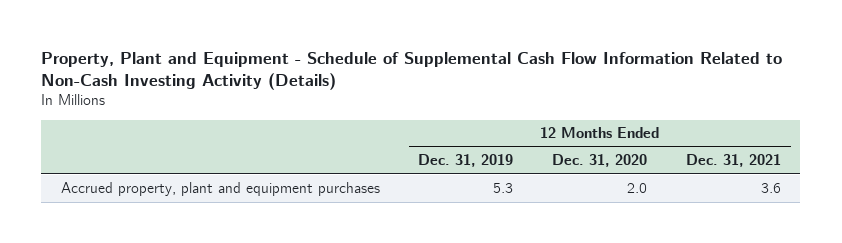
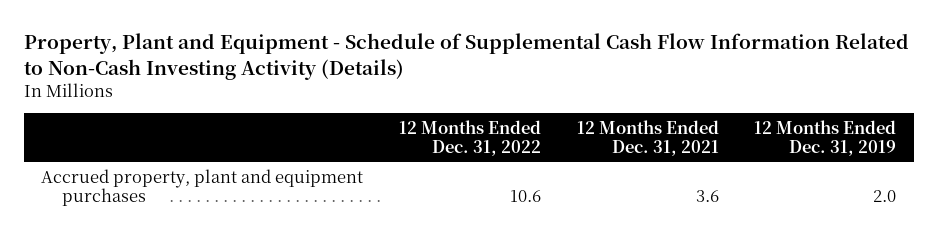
- | 12 Months Ended Dec. 31, 2019 | 12 Months Ended Dec. 31, 2020 | 12 Months Ended Dec. 31, 2021
+ | 12 Months Ended Dec. 31, 2022 | 12 Months Ended Dec. 31, 2021 | 12 Months Ended Dec. 31, 2019
- Accrued property, plant and equipment purchases | 5.3 | 2.0 | 3.6
+ Accrued property, plant and equipment purchases | 10.6 | 3.6 | 2.0

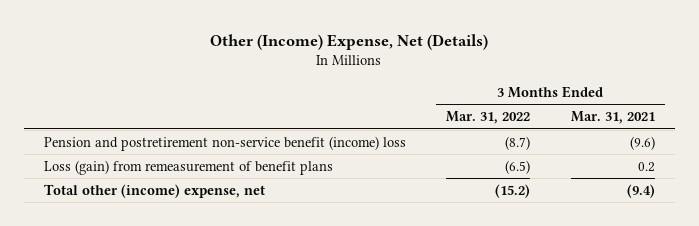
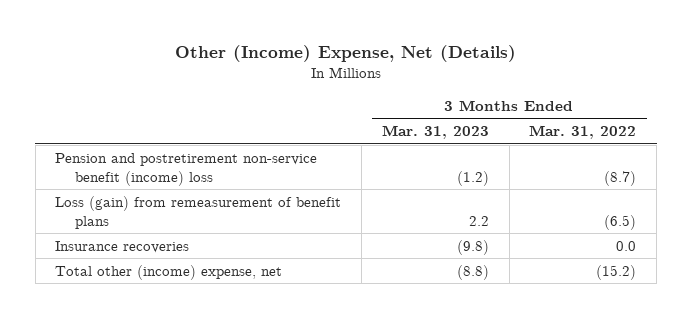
- | 3 Months Ended Mar. 31, 2022 | 3 Months Ended Mar. 31, 2021
+ | 3 Months Ended Mar. 31, 2023 | 3 Months Ended Mar. 31, 2022
+ Insurance recoveries | (9.8) | 0.0

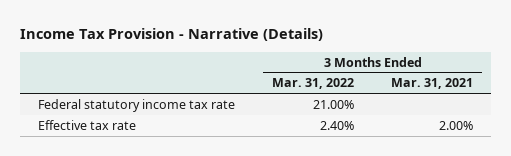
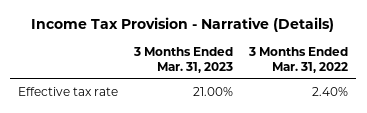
- | 3 Months Ended Mar. 31, 2022 | 3 Months Ended Mar. 31, 2021
+ | 3 Months Ended Mar. 31, 2023 | 3 Months Ended Mar. 31, 2022
- Federal statutory income tax rate | 21.00% |

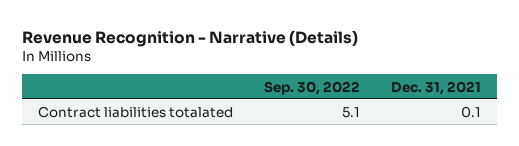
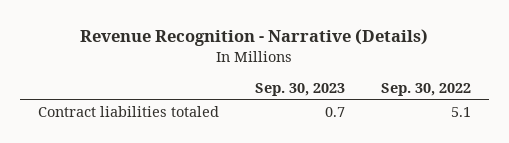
- | Sep. 30, 2022 | Dec. 31, 2021
+ | Sep. 30, 2023 | Sep. 30, 2022
- Contract liabilities totalated | 5.1 | 0.1
+ Contract liabilities totaled | 0.7 | 5.1

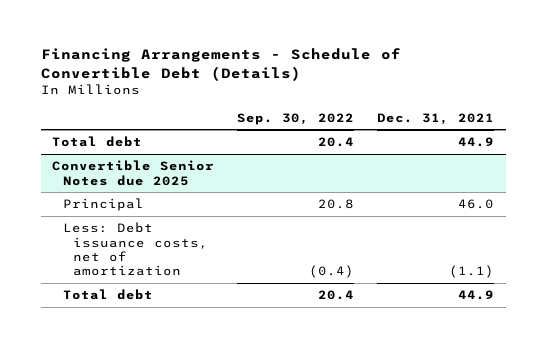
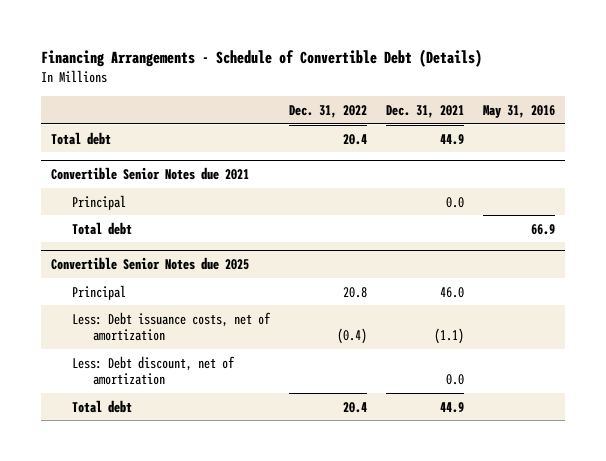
- | Sep. 30, 2022 | Dec. 31, 2021
+ | Dec. 31, 2022 | Dec. 31, 2021 | May 31, 2016
+ Convertible Senior Notes due 2021
+ Principal | | 0.0 |
+ Total debt | | | 66.9
@ Convertible Senior Notes due 2025
+ Less: Debt discount, net of amortization | | 0.0 |

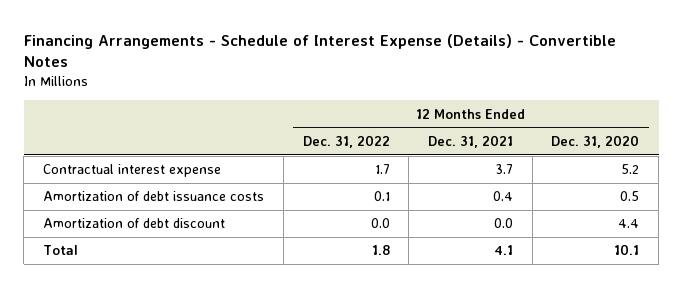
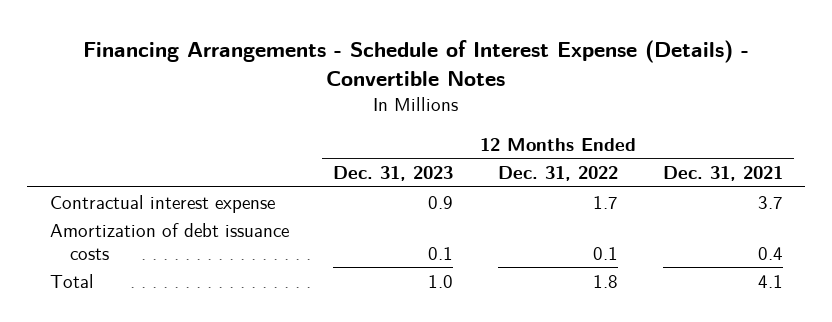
- | 12 Months Ended Dec. 31, 2022 | 12 Months Ended Dec. 31, 2021 | 12 Months Ended Dec. 31, 2020
+ | 12 Months Ended Dec. 31, 2023 | 12 Months Ended Dec. 31, 2022 | 12 Months Ended Dec. 31, 2021
- Amortization of debt discount | 0.0 | 0.0 | 4.4

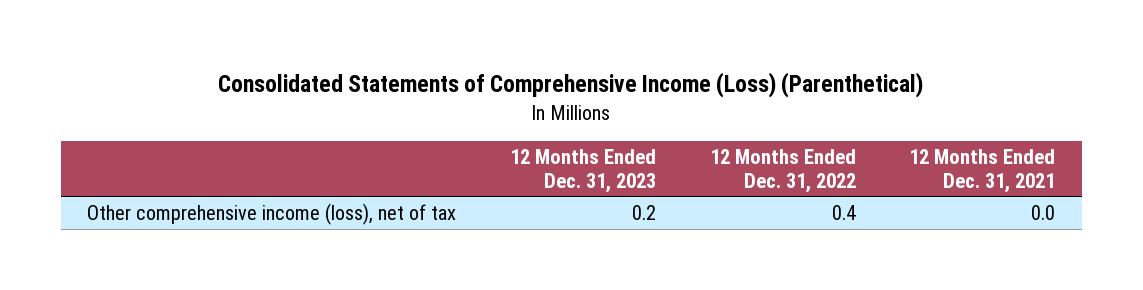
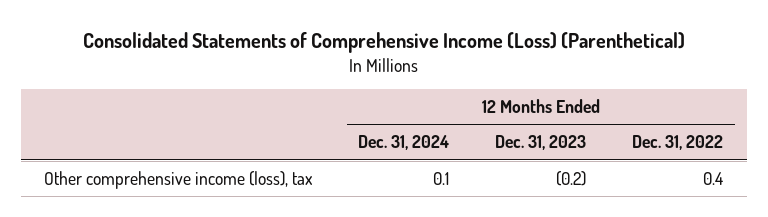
- | 12 Months Ended Dec. 31, 2023 | 12 Months Ended Dec. 31, 2022 | 12 Months Ended Dec. 31, 2021
+ | 12 Months Ended Dec. 31, 2024 | 12 Months Ended Dec. 31, 2023 | 12 Months Ended Dec. 31, 2022
- Other comprehensive income (loss), net of tax | 0.2 | 0.4 | 0.0
+ Other comprehensive income (loss), tax | 0.1 | (0.2) | 0.4

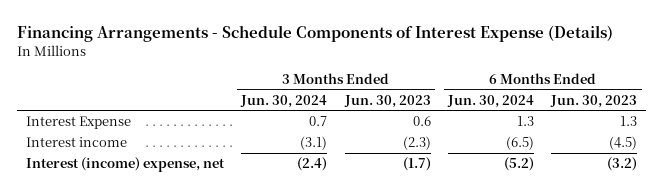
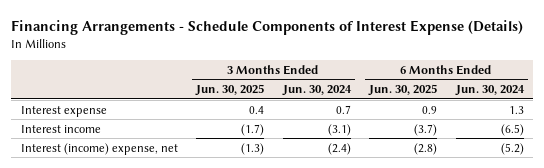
- | 3 Months Ended Jun. 30, 2024 | 3 Months Ended Jun. 30, 2023 | 6 Months Ended Jun. 30, 2024 | 6 Months Ended Jun. 30, 2023
+ | 3 Months Ended Jun. 30, 2025 | 3 Months Ended Jun. 30, 2024 | 6 Months Ended Jun. 30, 2025 | 6 Months Ended Jun. 30, 2024
- Interest Expense | 0.7 | 0.6 | 1.3 | 1.3
+ Interest expense | 0.4 | 0.7 | 0.9 | 1.3

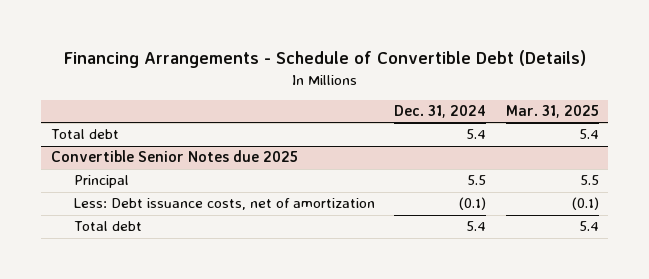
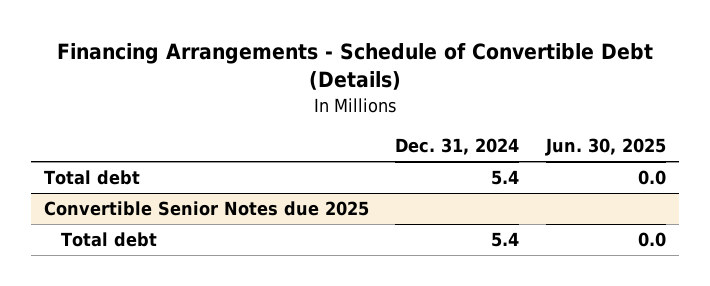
- | Dec. 31, 2024 | Mar. 31, 2025
+ | Dec. 31, 2024 | Jun. 30, 2025
@ Convertible Senior Notes due 2025
- Principal | 5.5 | 5.5
- Less: Debt issuance costs, net of amortization | (0.1) | (0.1)

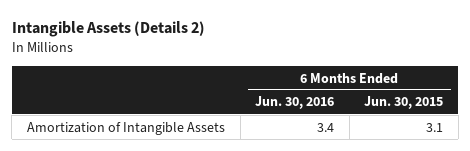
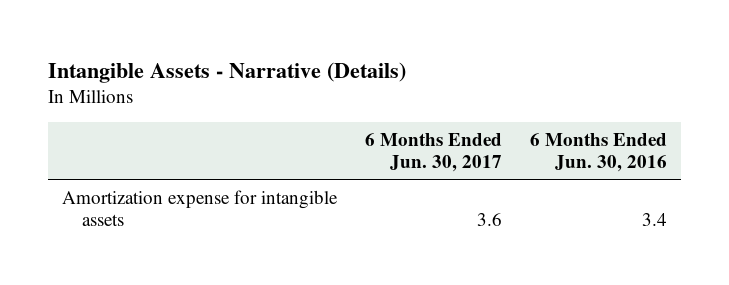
- Intangible Assets (Details 2)
+ Intangible Assets - Narrative (Details)
- | 6 Months Ended Jun. 30, 2016 | 6 Months Ended Jun. 30, 2015
+ | 6 Months Ended Jun. 30, 2017 | 6 Months Ended Jun. 30, 2016
- Amortization of Intangible Assets | 3.4 | 3.1
+ Amortization expense for intangible assets | 3.6 | 3.4

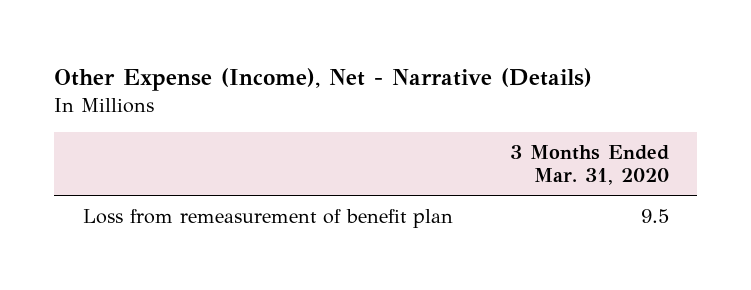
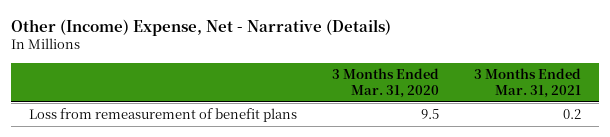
- Other Expense (Income), Net - Narrative (Details)
+ Other (Income) Expense, Net - Narrative (Details)
- | 3 Months Ended Mar. 31, 2020
+ | 3 Months Ended Mar. 31, 2020 | 3 Months Ended Mar. 31, 2021
- Loss from remeasurement of benefit plan | 9.5
+ Loss from remeasurement of benefit plans | 9.5 | 0.2

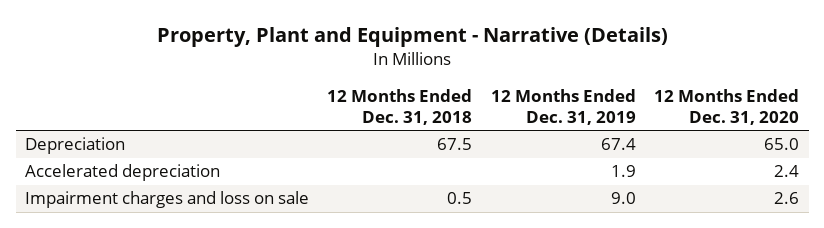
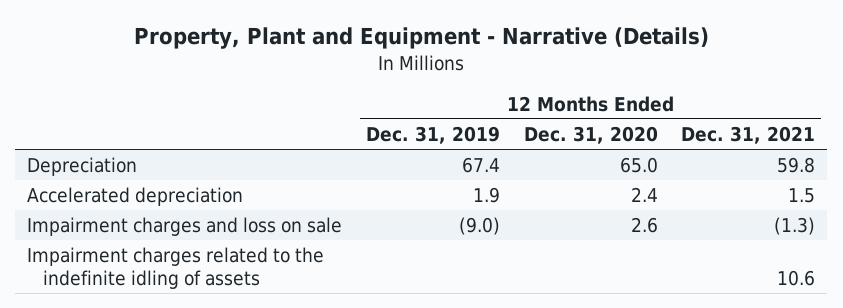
- | 12 Months Ended Dec. 31, 2018 | 12 Months Ended Dec. 31, 2019 | 12 Months Ended Dec. 31, 2020
+ | 12 Months Ended Dec. 31, 2019 | 12 Months Ended Dec. 31, 2020 | 12 Months Ended Dec. 31, 2021
- Impairment charges and loss on sale | 0.5 | 9.0 | 2.6
+ Impairment charges and loss on sale | (9.0) | 2.6 | (1.3)
+ Impairment charges related to the indefinite idling of assets | | | 10.6

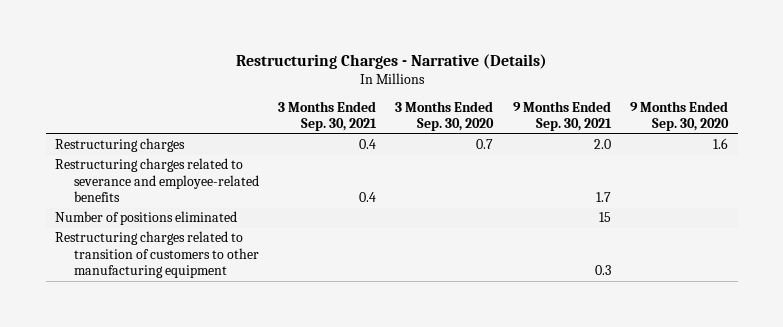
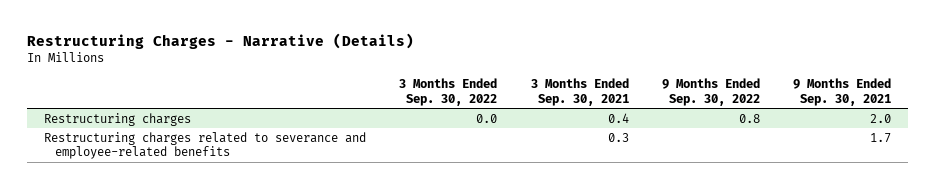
- | 3 Months Ended Sep. 30, 2021 | 3 Months Ended Sep. 30, 2020 | 9 Months Ended Sep. 30, 2021 | 9 Months Ended Sep. 30, 2020
+ | 3 Months Ended Sep. 30, 2022 | 3 Months Ended Sep. 30, 2021 | 9 Months Ended Sep. 30, 2022 | 9 Months Ended Sep. 30, 2021
- Restructuring charges related to severance and employee-related benefits | 0.4 | | 1.7 |
- Number of positions eliminated | | | 15 |
- Restructuring charges related to transition of customers to other manufacturing equipment | | | 0.3 |
+ Restructuring charges related to severance and employee-related benefits | | 0.3 | | 1.7

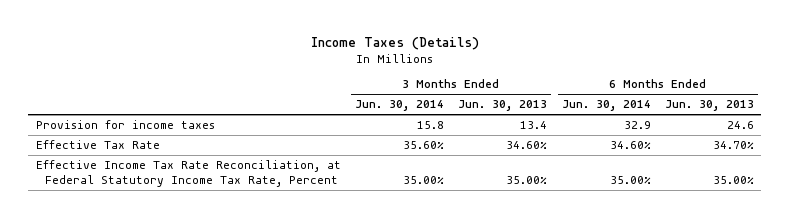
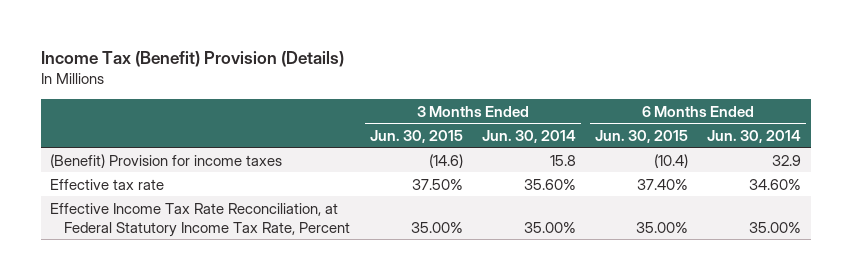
- Income Taxes (Details)
+ Income Tax (Benefit) Provision (Details)
- | 3 Months Ended Jun. 30, 2014 | 3 Months Ended Jun. 30, 2013 | 6 Months Ended Jun. 30, 2014 | 6 Months Ended Jun. 30, 2013
+ | 3 Months Ended Jun. 30, 2015 | 3 Months Ended Jun. 30, 2014 | 6 Months Ended Jun. 30, 2015 | 6 Months Ended Jun. 30, 2014
- Provision for income taxes | 15.8 | 13.4 | 32.9 | 24.6
- Effective Tax Rate | 35.60% | 34.60% | 34.60% | 34.70%
+ (Benefit) Provision for income taxes | (14.6) | 15.8 | (10.4) | 32.9
+ Effective tax rate | 37.50% | 35.60% | 37.40% | 34.60%

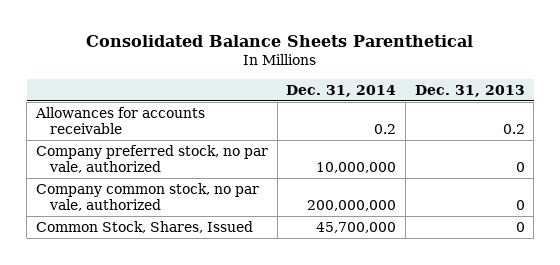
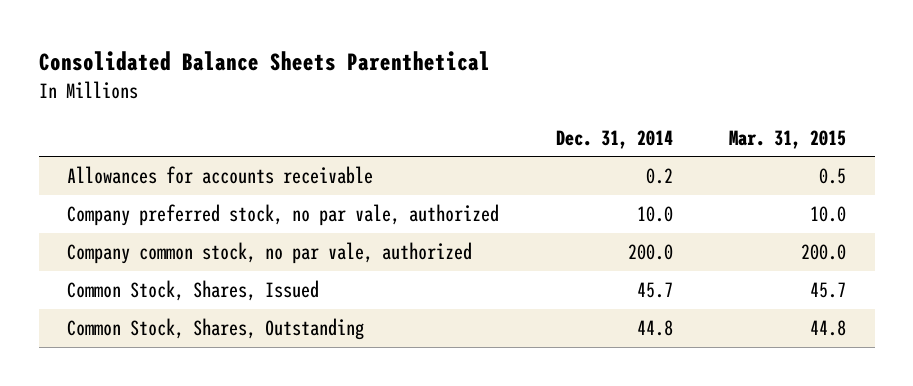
- | Dec. 31, 2014 | Dec. 31, 2013
+ | Dec. 31, 2014 | Mar. 31, 2015
- Company preferred stock, no par vale, authorized | 10,000,000 | 0
- Company common stock, no par vale, authorized | 200,000,000 | 0
- Common Stock, Shares, Issued | 45,700,000 | 0
+ Company preferred stock, no par vale, authorized | 10.0 | 10.0
+ Company common stock, no par vale, authorized | 200.0 | 200.0
+ Common Stock, Shares, Issued | 45.7 | 45.7
+ Common Stock, Shares, Outstanding | 44.8 | 44.8

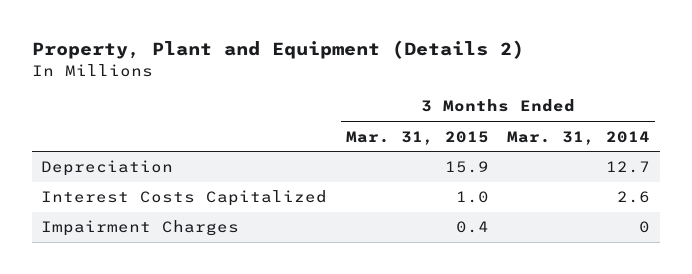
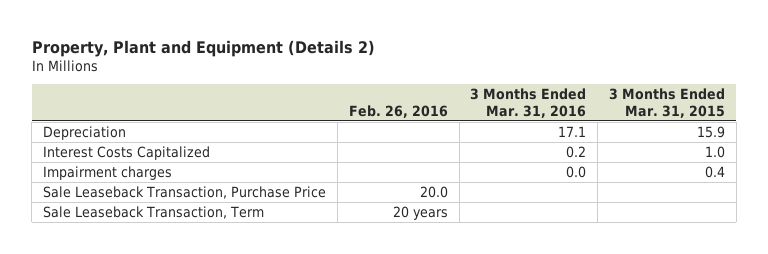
- | 3 Months Ended Mar. 31, 2015 | 3 Months Ended Mar. 31, 2014
+ | Feb. 26, 2016 | 3 Months Ended Mar. 31, 2016 | 3 Months Ended Mar. 31, 2015
- Impairment Charges | 0.4 | 0
+ Impairment charges | | 0.0 | 0.4
+ Sale Leaseback Transaction, Purchase Price | 20.0 | |
+ Sale Leaseback Transaction, Term | 20 years | |

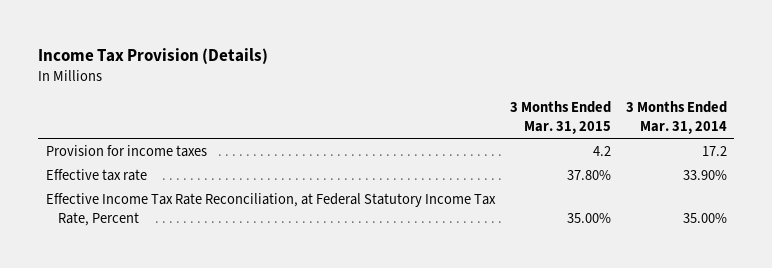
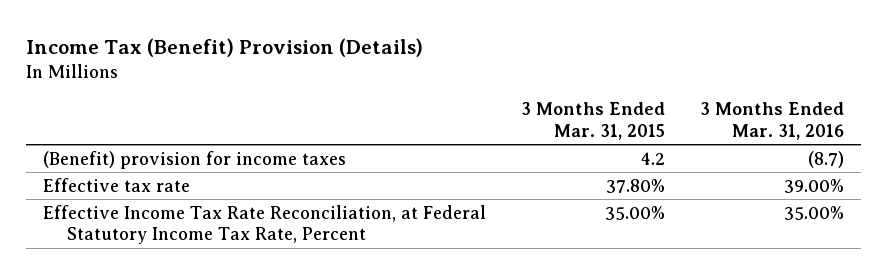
- Income Tax Provision (Details)
+ Income Tax (Benefit) Provision (Details)
- | 3 Months Ended Mar. 31, 2015 | 3 Months Ended Mar. 31, 2014
+ | 3 Months Ended Mar. 31, 2015 | 3 Months Ended Mar. 31, 2016
- Provision for income taxes | 4.2 | 17.2
+ (Benefit) provision for income taxes | 4.2 | (8.7)

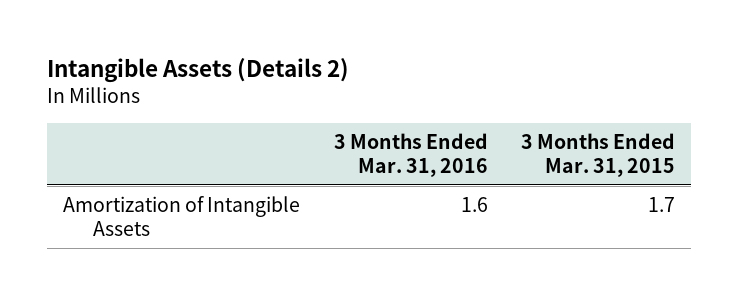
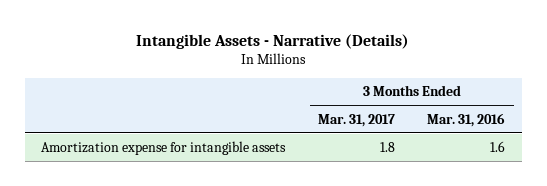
- Intangible Assets (Details 2)
+ Intangible Assets - Narrative (Details)
- | 3 Months Ended Mar. 31, 2016 | 3 Months Ended Mar. 31, 2015
+ | 3 Months Ended Mar. 31, 2017 | 3 Months Ended Mar. 31, 2016
- Amortization of Intangible Assets | 1.6 | 1.7
+ Amortization expense for intangible assets | 1.8 | 1.6

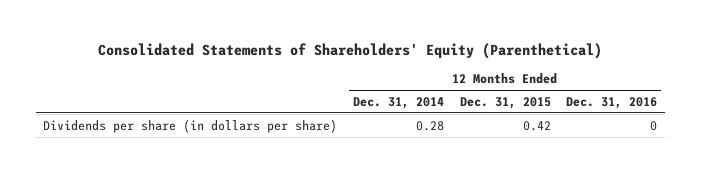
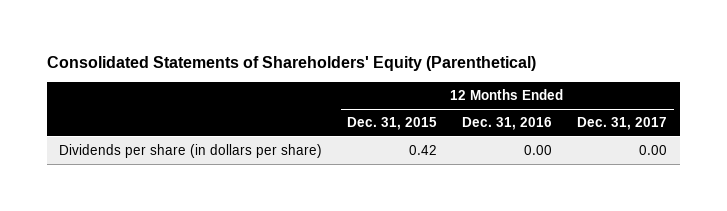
- | 12 Months Ended Dec. 31, 2014 | 12 Months Ended Dec. 31, 2015 | 12 Months Ended Dec. 31, 2016
+ | 12 Months Ended Dec. 31, 2015 | 12 Months Ended Dec. 31, 2016 | 12 Months Ended Dec. 31, 2017
- Dividends per share (in dollars per share) | 0.28 | 0.42 | 0
+ Dividends per share (in dollars per share) | 0.42 | 0.00 | 0.00

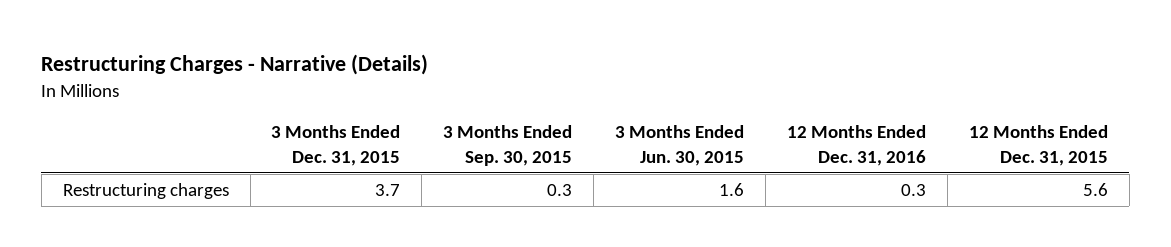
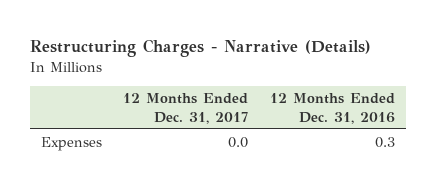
- | 3 Months Ended Dec. 31, 2015 | 3 Months Ended Sep. 30, 2015 | 3 Months Ended Jun. 30, 2015 | 12 Months Ended Dec. 31, 2016 | 12 Months Ended Dec. 31, 2015
+ | 12 Months Ended Dec. 31, 2017 | 12 Months Ended Dec. 31, 2016
- Restructuring charges | 3.7 | 0.3 | 1.6 | 0.3 | 5.6
+ Expenses | 0.0 | 0.3

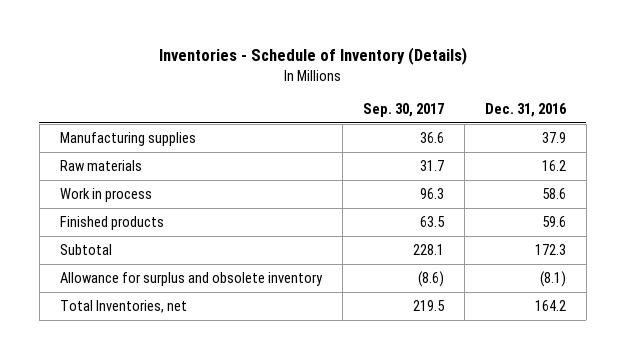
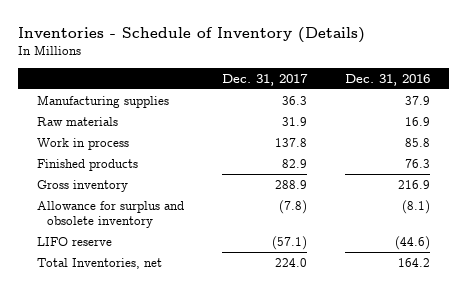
- | Sep. 30, 2017 | Dec. 31, 2016
+ | Dec. 31, 2017 | Dec. 31, 2016
- Raw materials | 31.7 | 16.2
- Work in process | 96.3 | 58.6
- Finished products | 63.5 | 59.6
- Subtotal | 228.1 | 172.3
+ Raw materials | 31.9 | 16.9
+ Work in process | 137.8 | 85.8
+ Finished products | 82.9 | 76.3
+ Gross inventory | 288.9 | 216.9
+ LIFO reserve | (57.1) | (44.6)

